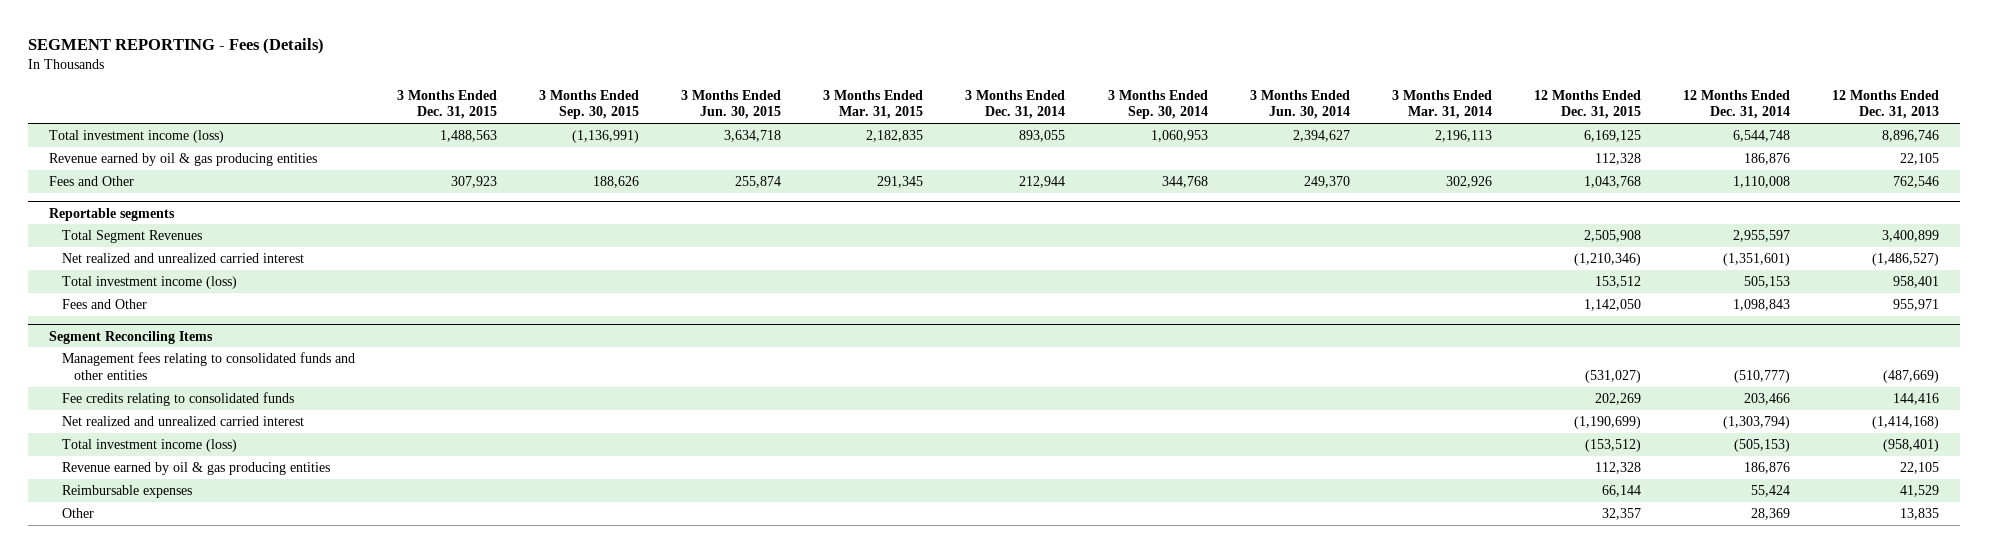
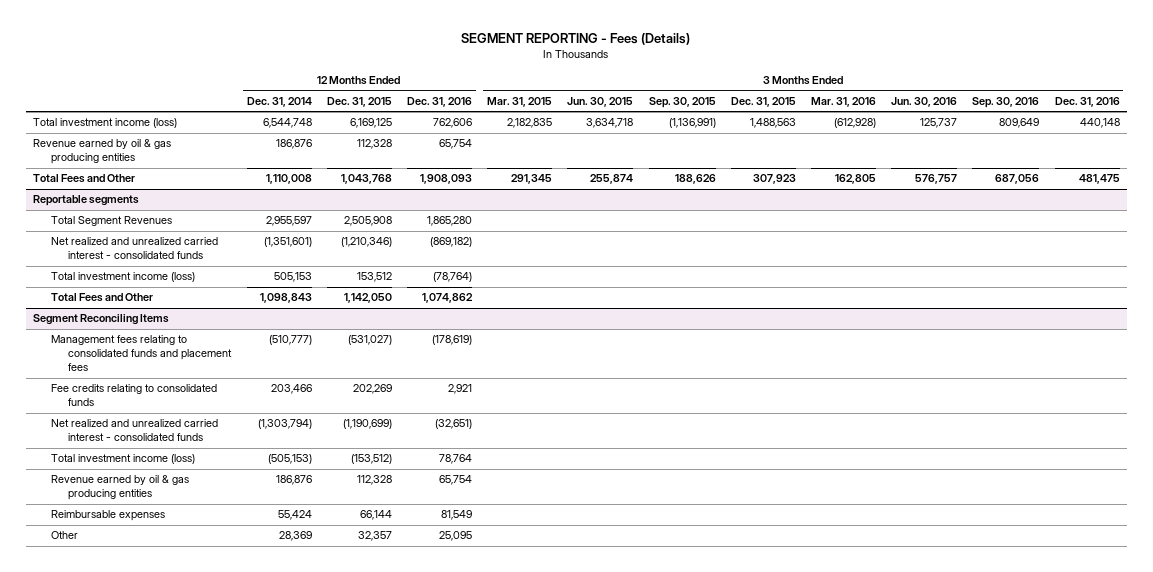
- | 3 Months Ended Dec. 31, 2015 | 3 Months Ended Sep. 30, 2015 | 3 Months Ended Jun. 30, 2015 | 3 Months Ended Mar. 31, 2015 | 3 Months Ended Dec. 31, 2014 | 3 Months Ended Sep. 30, 2014 | 3 Months Ended Jun. 30, 2014 | 3 Months Ended Mar. 31, 2014 | 12 Months Ended Dec. 31, 2015 | 12 Months Ended Dec. 31, 2014 | 12 Months Ended Dec. 31, 2013
+ | 12 Months Ended Dec. 31, 2014 | 12 Months Ended Dec. 31, 2015 | 12 Months Ended Dec. 31, 2016 | 3 Months Ended Mar. 31, 2015 | 3 Months Ended Jun. 30, 2015 | 3 Months Ended Sep. 30, 2015 | 3 Months Ended Dec. 31, 2015 | 3 Months Ended Mar. 31, 2016 | 3 Months Ended Jun. 30, 2016 | 3 Months Ended Sep. 30, 2016 | 3 Months Ended Dec. 31, 2016
- Fees and Other | 307,923 | 188,626 | 255,874 | 291,345 | 212,944 | 344,768 | 249,370 | 302,926 | 1,043,768 | 1,110,008 | 762,546
+ Total Fees and Other | 1,110,008 | 1,043,768 | 1,908,093 | 291,345 | 255,874 | 188,626 | 307,923 | 162,805 | 576,757 | 687,056 | 481,475
@ Reportable segments
- Net realized and unrealized carried interest | | | | | | | | | (1,210,346) | (1,351,601) | (1,486,527)
+ Net realized and unrealized carried interest - consolidated funds | (1,351,601) | (1,210,346) | (869,182) | | | | | | | |
- Fees and Other | | | | | | | | | 1,142,050 | 1,098,843 | 955,971
+ Total Fees and Other | 1,098,843 | 1,142,050 | 1,074,862 | | | | | | | |
@ Segment Reconciling Items
- Management fees relating to consolidated funds and other entities | | | | | | | | | (531,027) | (510,777) | (487,669)
+ Management fees relating to consolidated funds and placement fees | (510,777) | (531,027) | (178,619) | | | | | | | |
- Net realized and unrealized carried interest | | | | | | | | | (1,190,699) | (1,303,794) | (1,414,168)
+ Net realized and unrealized carried interest - consolidated funds | (1,303,794) | (1,190,699) | (32,651) | | | | | | | |

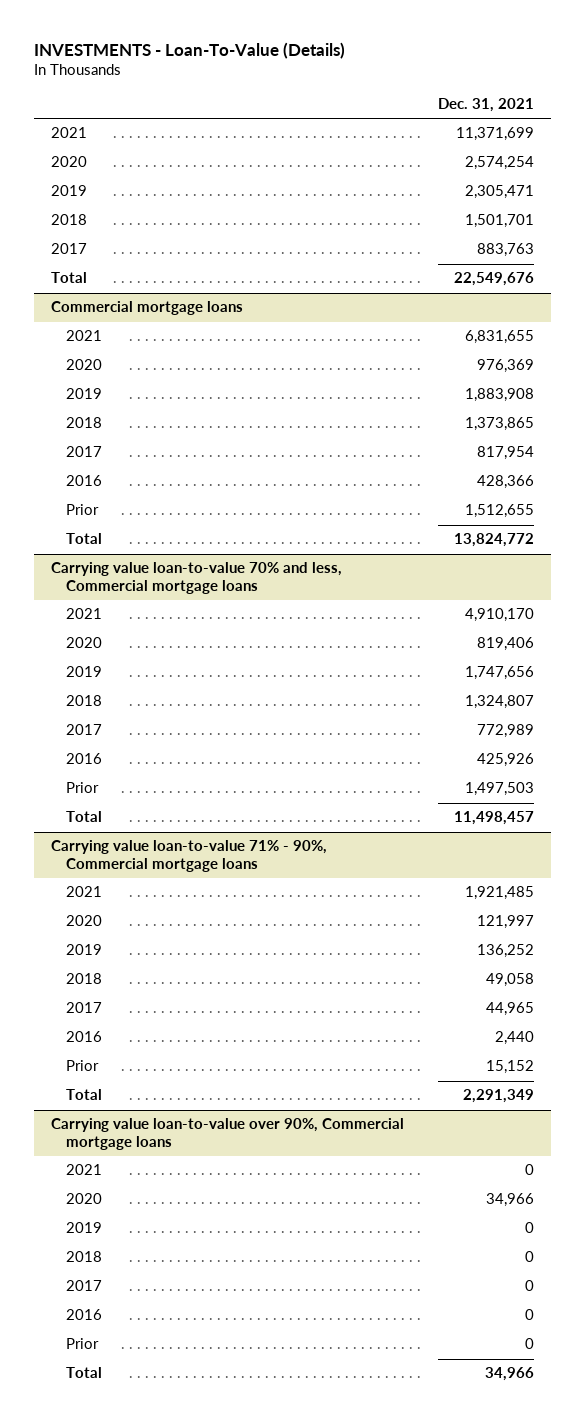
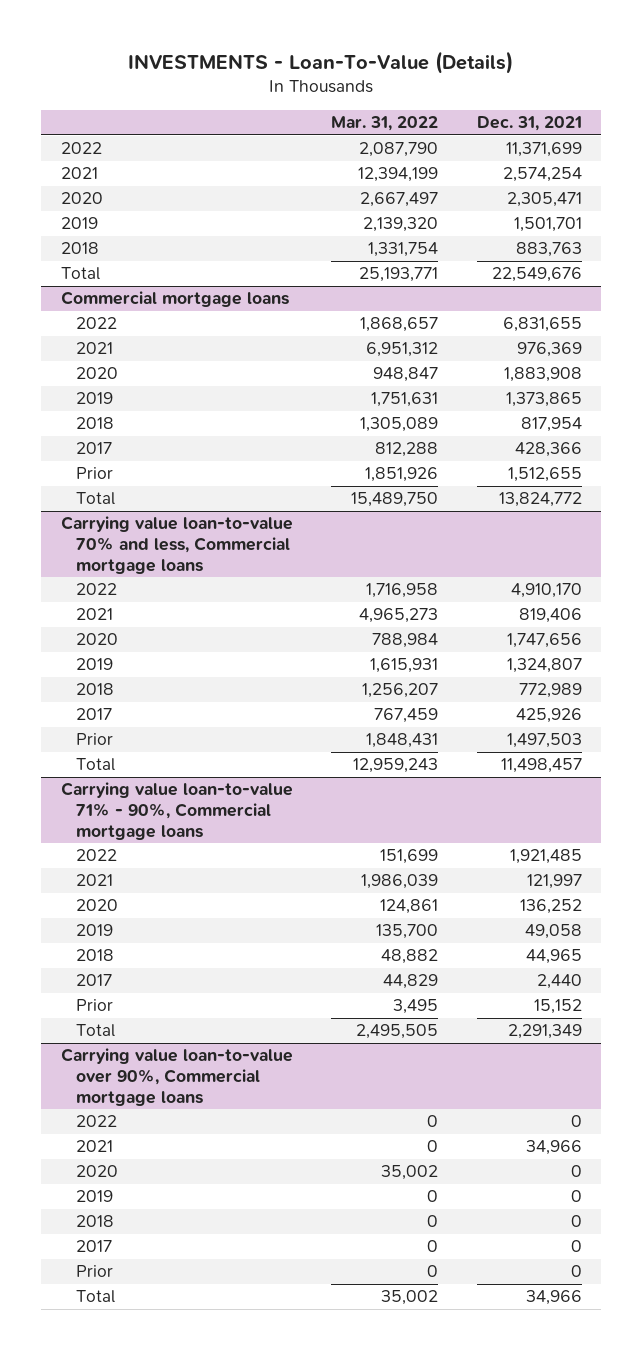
- | Dec. 31, 2021
+ | Mar. 31, 2022 | Dec. 31, 2021
- 2021 | 11,371,699
- 2020 | 2,574,254
- 2019 | 2,305,471
- 2018 | 1,501,701
- 2017 | 883,763
+ 2022 | 2,087,790 | 11,371,699
+ 2021 | 12,394,199 | 2,574,254
+ 2020 | 2,667,497 | 2,305,471
+ 2019 | 2,139,320 | 1,501,701
+ 2018 | 1,331,754 | 883,763
@ Commercial mortgage loans
- 2021 | 6,831,655
- 2020 | 976,369
- 2019 | 1,883,908
- 2018 | 1,373,865
- 2017 | 817,954
- 2016 | 428,366
+ 2022 | 1,868,657 | 6,831,655
+ 2021 | 6,951,312 | 976,369
+ 2020 | 948,847 | 1,883,908
+ 2019 | 1,751,631 | 1,373,865
+ 2018 | 1,305,089 | 817,954
+ 2017 | 812,288 | 428,366
@ Carrying value loan-to-value 70% and less, Commercial mortgage loans
- 2021 | 4,910,170
- 2020 | 819,406
- 2019 | 1,747,656
- 2018 | 1,324,807
- 2017 | 772,989
- 2016 | 425,926
+ 2022 | 1,716,958 | 4,910,170
+ 2021 | 4,965,273 | 819,406
+ 2020 | 788,984 | 1,747,656
+ 2019 | 1,615,931 | 1,324,807
+ 2018 | 1,256,207 | 772,989
+ 2017 | 767,459 | 425,926
@ Carrying value loan-to-value 71% - 90%, Commercial mortgage loans
- 2021 | 1,921,485
- 2020 | 121,997
- 2019 | 136,252
- 2018 | 49,058
- 2017 | 44,965
- 2016 | 2,440
+ 2022 | 151,699 | 1,921,485
+ 2021 | 1,986,039 | 121,997
+ 2020 | 124,861 | 136,252
+ 2019 | 135,700 | 49,058
+ 2018 | 48,882 | 44,965
+ 2017 | 44,829 | 2,440
@ Carrying value loan-to-value over 90%, Commercial mortgage loans
- 2021 | 0
- 2020 | 34,966
+ 2022 | 0 | 0
+ 2021 | 0 | 34,966
+ 2020 | 35,002 | 0
- 2016 | 0

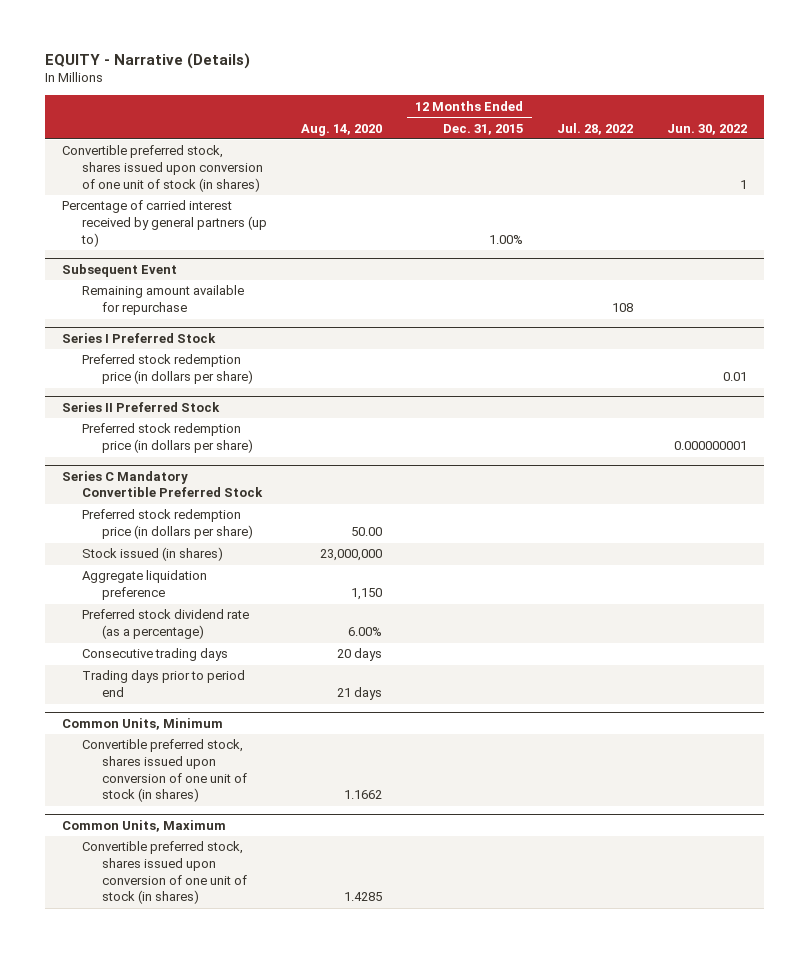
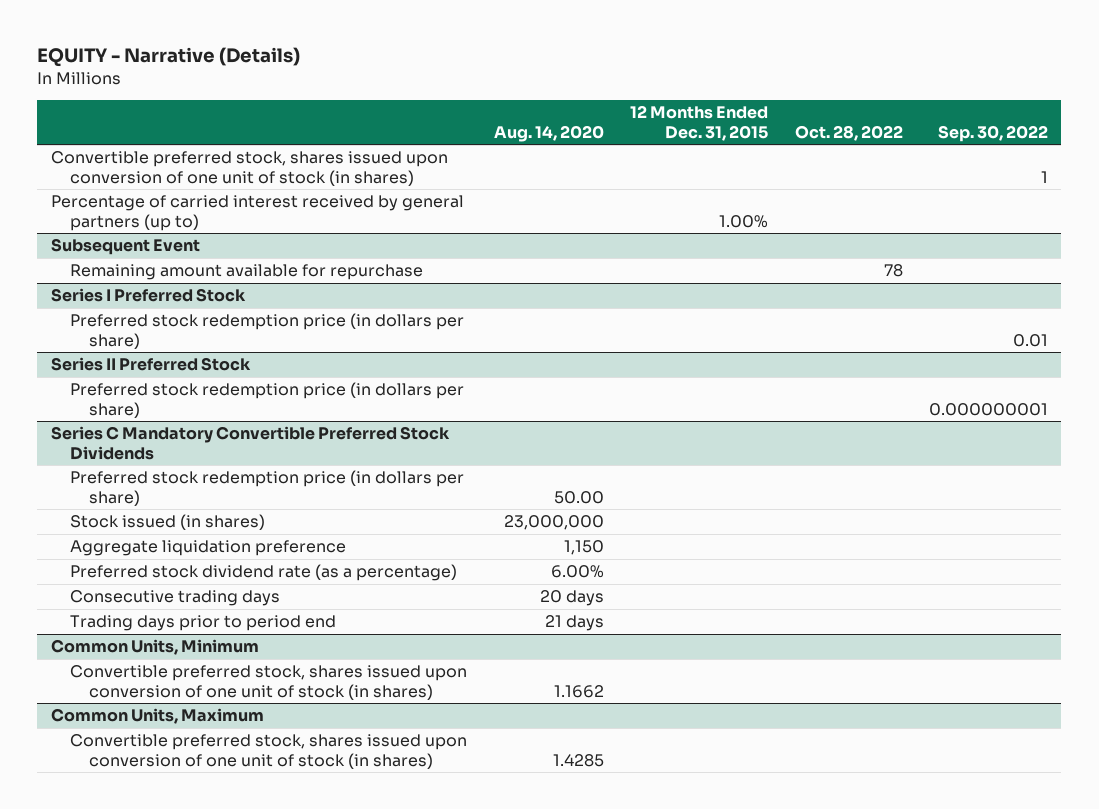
- | Aug. 14, 2020 | 12 Months Ended Dec. 31, 2015 | Jul. 28, 2022 | Jun. 30, 2022
+ | Aug. 14, 2020 | 12 Months Ended Dec. 31, 2015 | Oct. 28, 2022 | Sep. 30, 2022
- Series C Mandatory Convertible Preferred Stock
+ Series C Mandatory Convertible Preferred Stock Dividends

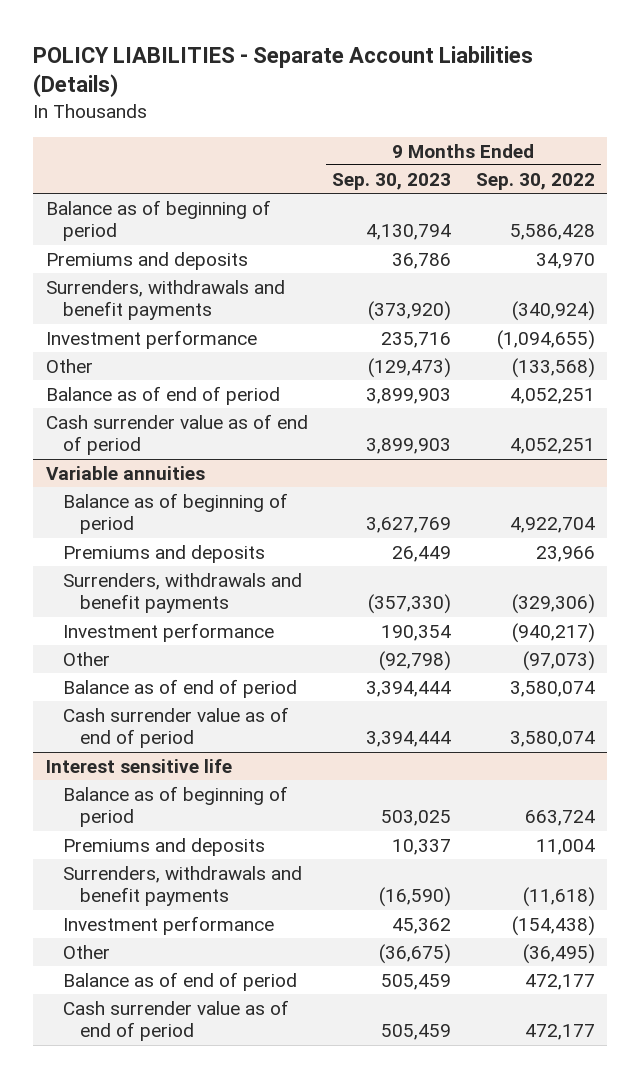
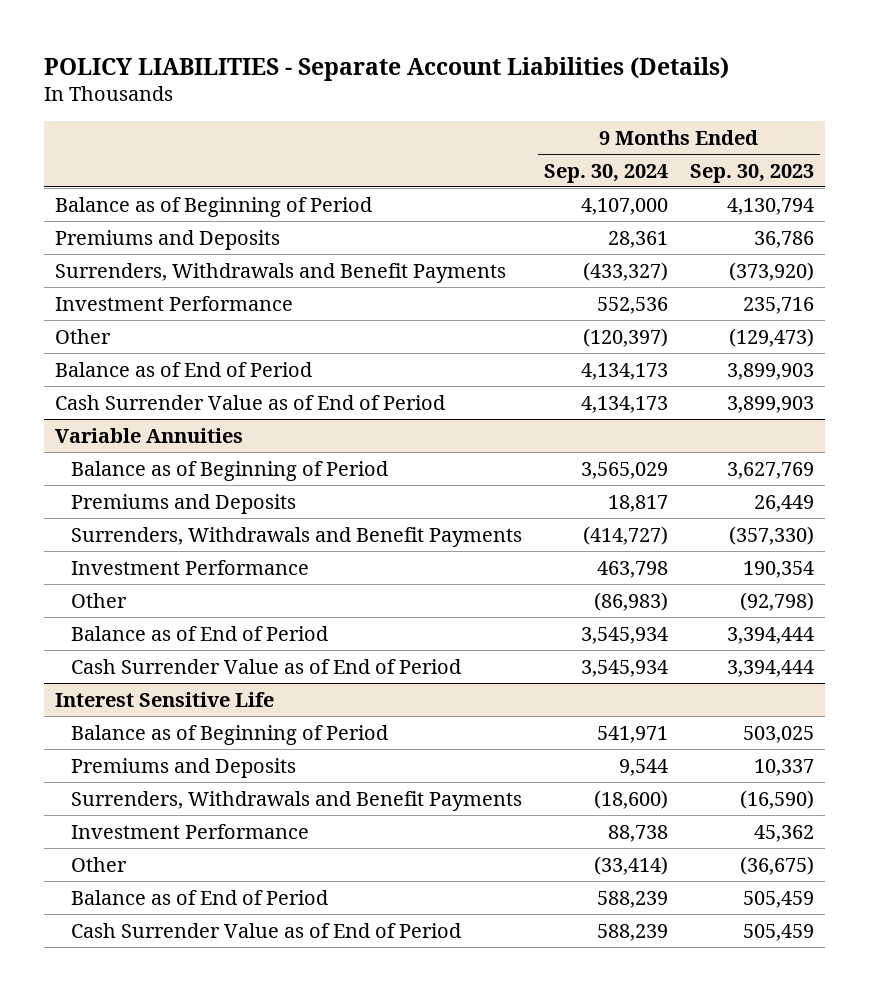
- | 9 Months Ended Sep. 30, 2023 | 9 Months Ended Sep. 30, 2022
+ | 9 Months Ended Sep. 30, 2024 | 9 Months Ended Sep. 30, 2023
- Balance as of beginning of period | 4,130,794 | 5,586,428
- Premiums and deposits | 36,786 | 34,970
- Surrenders, withdrawals and benefit payments | (373,920) | (340,924)
- Investment performance | 235,716 | (1,094,655)
+ Balance as of Beginning of Period | 4,107,000 | 4,130,794
+ Premiums and Deposits | 28,361 | 36,786
+ Surrenders, Withdrawals and Benefit Payments | (433,327) | (373,920)
+ Investment Performance | 552,536 | 235,716
- Balance as of end of period | 3,899,903 | 4,052,251
- Cash surrender value as of end of period | 3,899,903 | 4,052,251
- Variable annuities
- Balance as of beginning of period | 3,627,769 | 4,922,704
- Premiums and deposits | 26,449 | 23,966
- Surrenders, withdrawals and benefit payments | (357,330) | (329,306)
- Investment performance | 190,354 | (940,217)
+ Balance as of End of Period | 4,134,173 | 3,899,903
+ Cash Surrender Value as of End of Period | 4,134,173 | 3,899,903
+ Variable Annuities
+ Balance as of Beginning of Period | 3,565,029 | 3,627,769
+ Premiums and Deposits | 18,817 | 26,449
+ Surrenders, Withdrawals and Benefit Payments | (414,727) | (357,330)
+ Investment Performance | 463,798 | 190,354
- Balance as of end of period | 3,394,444 | 3,580,074
- Cash surrender value as of end of period | 3,394,444 | 3,580,074
- Interest sensitive life
- Balance as of beginning of period | 503,025 | 663,724
- Premiums and deposits | 10,337 | 11,004
- Surrenders, withdrawals and benefit payments | (16,590) | (11,618)
- Investment performance | 45,362 | (154,438)
+ Balance as of End of Period | 3,545,934 | 3,394,444
+ Cash Surrender Value as of End of Period | 3,545,934 | 3,394,444
+ Interest Sensitive Life
+ Balance as of Beginning of Period | 541,971 | 503,025
+ Premiums and Deposits | 9,544 | 10,337
+ Surrenders, Withdrawals and Benefit Payments | (18,600) | (16,590)
+ Investment Performance | 88,738 | 45,362
- Balance as of end of period | 505,459 | 472,177
- Cash surrender value as of end of period | 505,459 | 472,177
+ Balance as of End of Period | 588,239 | 505,459
+ Cash Surrender Value as of End of Period | 588,239 | 505,459

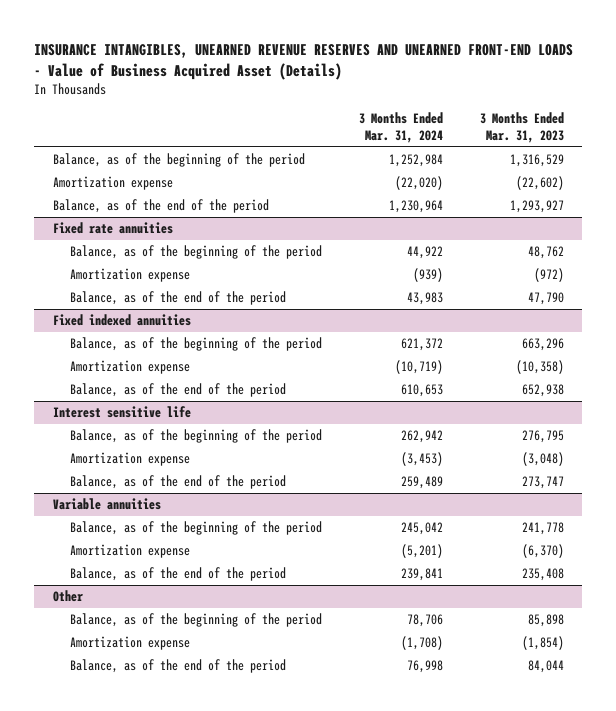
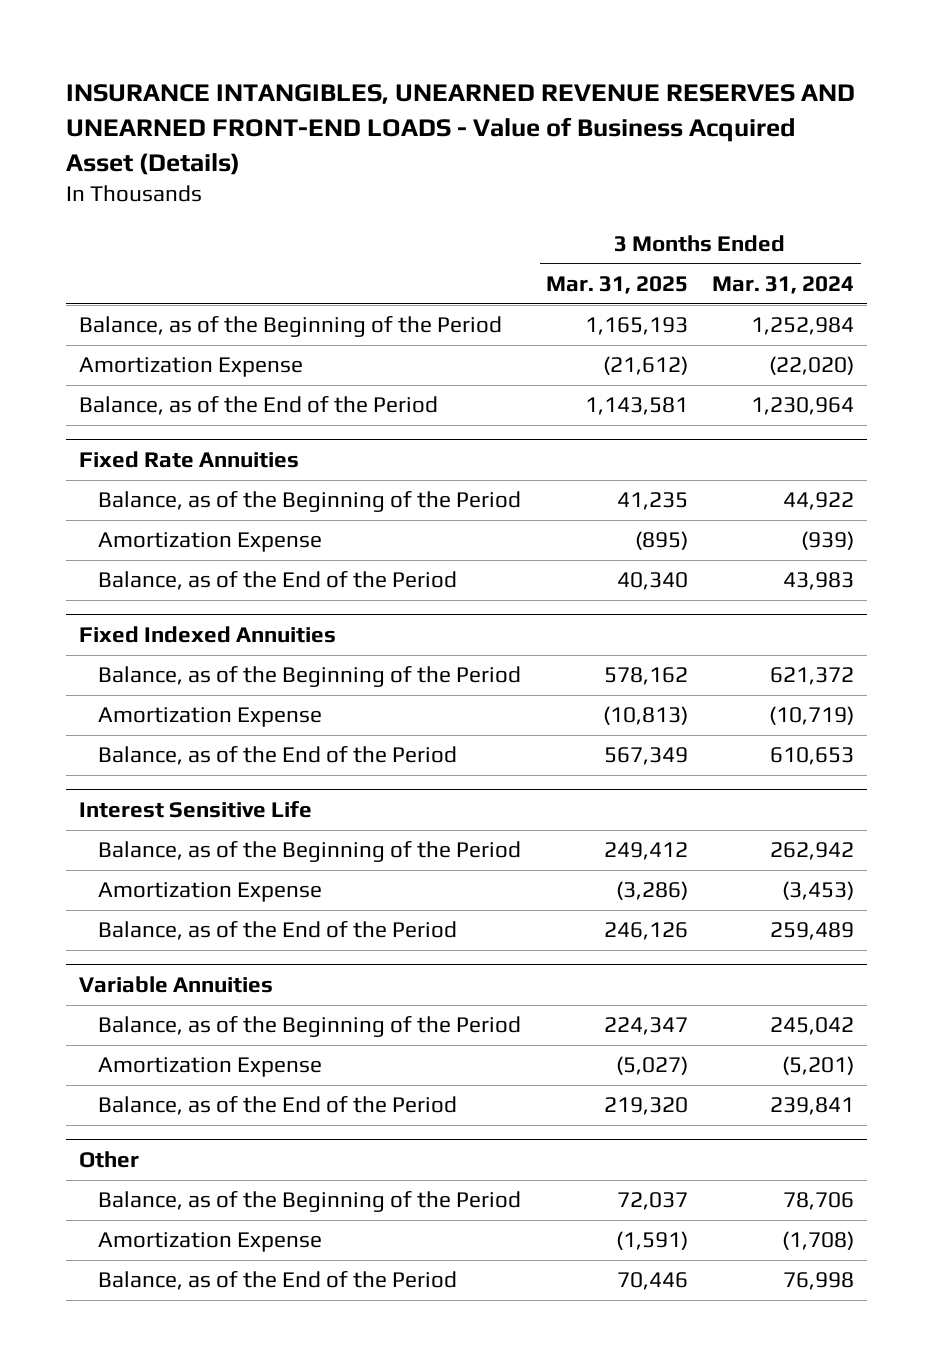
- | 3 Months Ended Mar. 31, 2024 | 3 Months Ended Mar. 31, 2023
+ | 3 Months Ended Mar. 31, 2025 | 3 Months Ended Mar. 31, 2024
- Balance, as of the beginning of the period | 1,252,984 | 1,316,529
- Amortization expense | (22,020) | (22,602)
- Balance, as of the end of the period | 1,230,964 | 1,293,927
- Fixed rate annuities
- Balance, as of the beginning of the period | 44,922 | 48,762
- Amortization expense | (939) | (972)
- Balance, as of the end of the period | 43,983 | 47,790
- Fixed indexed annuities
- Balance, as of the beginning of the period | 621,372 | 663,296
- Amortization expense | (10,719) | (10,358)
- Balance, as of the end of the period | 610,653 | 652,938
- Interest sensitive life
- Balance, as of the beginning of the period | 262,942 | 276,795
- Amortization expense | (3,453) | (3,048)
- Balance, as of the end of the period | 259,489 | 273,747
- Variable annuities
- Balance, as of the beginning of the period | 245,042 | 241,778
- Amortization expense | (5,201) | (6,370)
- Balance, as of the end of the period | 239,841 | 235,408
+ Balance, as of the Beginning of the Period | 1,165,193 | 1,252,984
+ Amortization Expense | (21,612) | (22,020)
+ Balance, as of the End of the Period | 1,143,581 | 1,230,964
+ Fixed Rate Annuities
+ Balance, as of the Beginning of the Period | 41,235 | 44,922
+ Amortization Expense | (895) | (939)
+ Balance, as of the End of the Period | 40,340 | 43,983
+ Fixed Indexed Annuities
+ Balance, as of the Beginning of the Period | 578,162 | 621,372
+ Amortization Expense | (10,813) | (10,719)
+ Balance, as of the End of the Period | 567,349 | 610,653
+ Interest Sensitive Life
+ Balance, as of the Beginning of the Period | 249,412 | 262,942
+ Amortization Expense | (3,286) | (3,453)
+ Balance, as of the End of the Period | 246,126 | 259,489
+ Variable Annuities
+ Balance, as of the Beginning of the Period | 224,347 | 245,042
+ Amortization Expense | (5,027) | (5,201)
+ Balance, as of the End of the Period | 219,320 | 239,841
@ Other
- Balance, as of the beginning of the period | 78,706 | 85,898
- Amortization expense | (1,708) | (1,854)
- Balance, as of the end of the period | 76,998 | 84,044
+ Balance, as of the Beginning of the Period | 72,037 | 78,706
+ Amortization Expense | (1,591) | (1,708)
+ Balance, as of the End of the Period | 70,446 | 76,998

